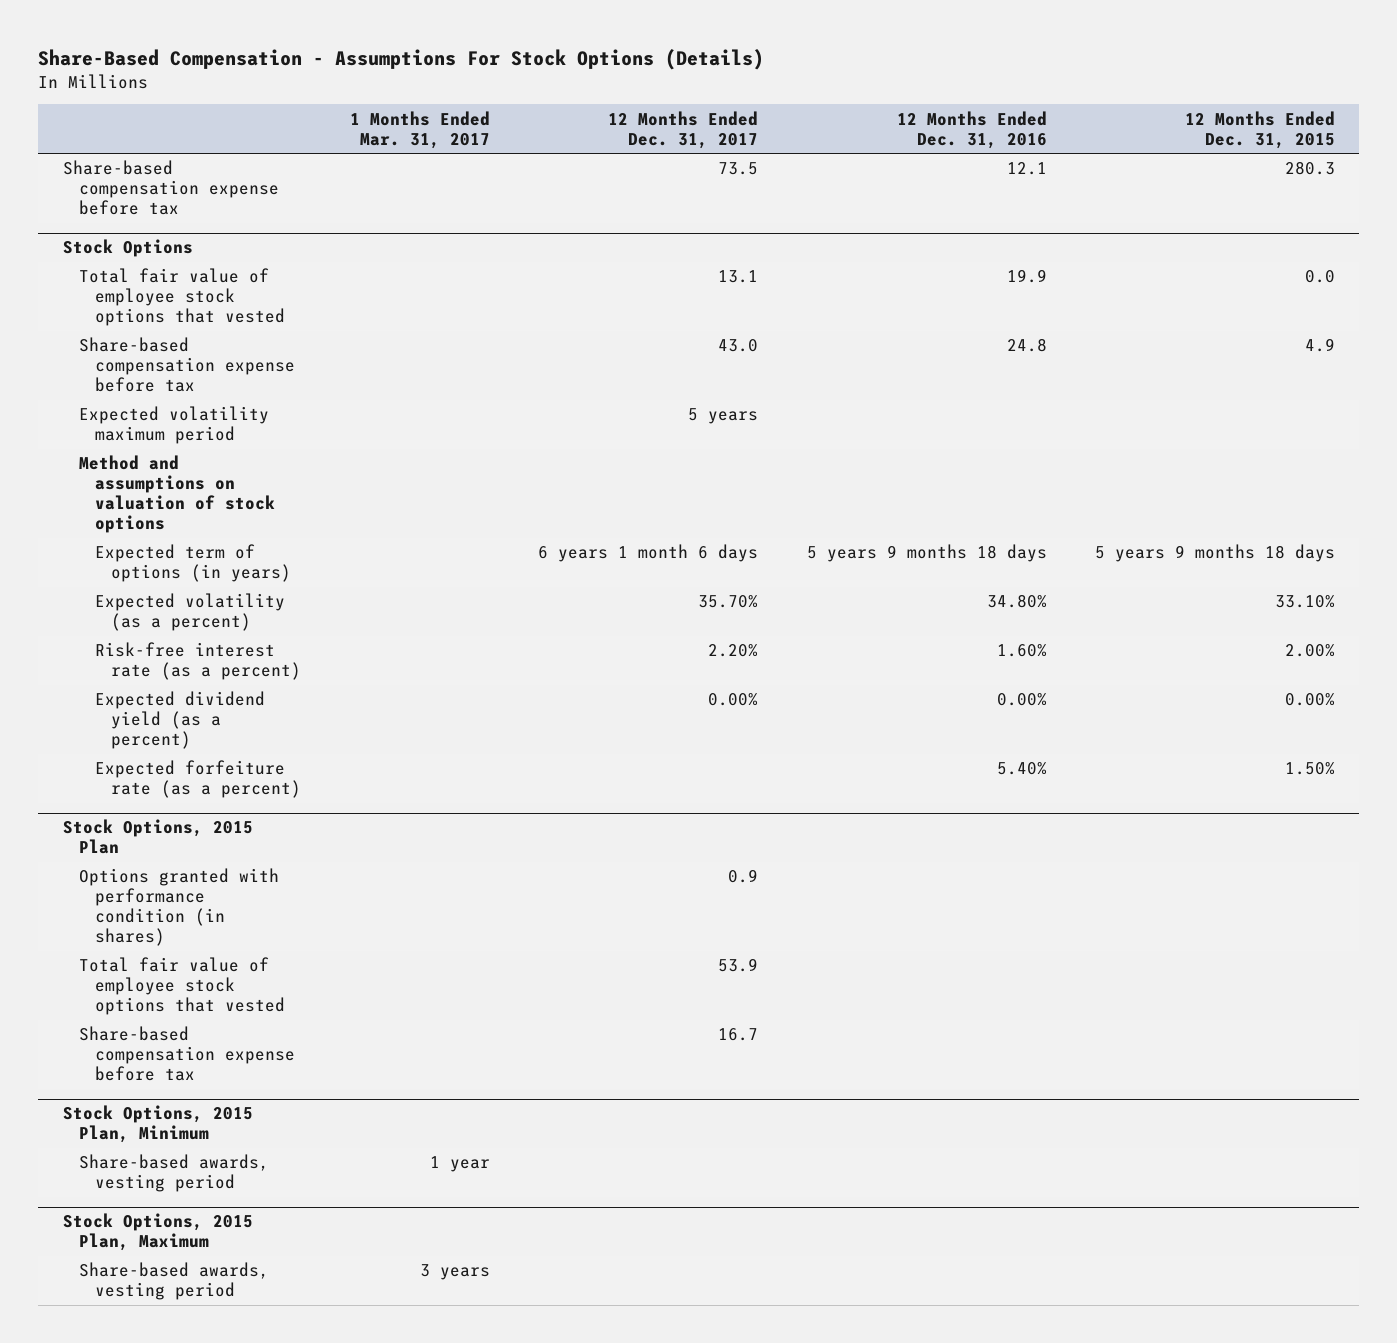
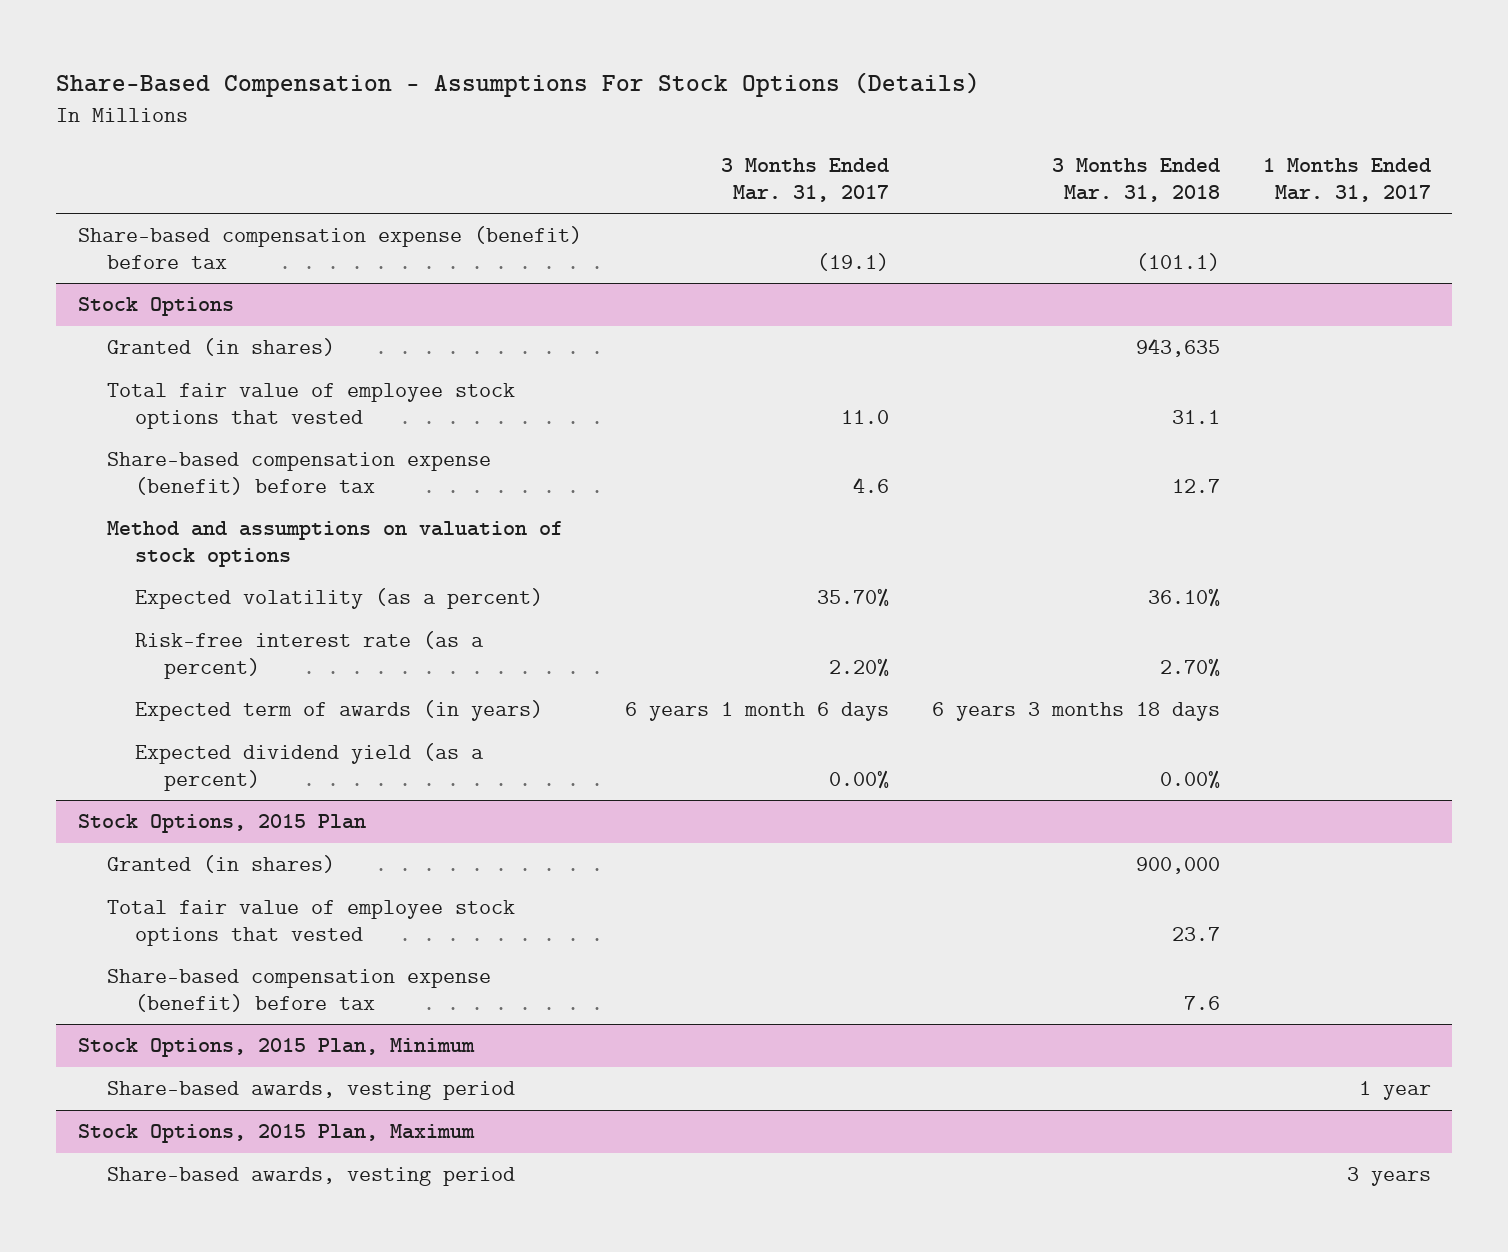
- | 1 Months Ended Mar. 31, 2017 | 12 Months Ended Dec. 31, 2017 | 12 Months Ended Dec. 31, 2016 | 12 Months Ended Dec. 31, 2015
+ | 3 Months Ended Mar. 31, 2017 | 3 Months Ended Mar. 31, 2018 | 1 Months Ended Mar. 31, 2017
- Share-based compensation expense before tax | | 73.5 | 12.1 | 280.3
+ Share-based compensation expense (benefit) before tax | (19.1) | (101.1) |
@ Stock Options
+ Granted (in shares) | | 943,635 |
- Share-based compensation expense before tax | | 43.0 | 24.8 | 4.9
- Expected volatility maximum period | | 5 years | |
+ Share-based compensation expense (benefit) before tax | 4.6 | 12.7 |
- Expected term of options (in years) | | 6 years 1 month 6 days | 5 years 9 months 18 days | 5 years 9 months 18 days
+ Expected term of awards (in years) | 6 years 1 month 6 days | 6 years 3 months 18 days |
- Expected forfeiture rate (as a percent) | | | 5.40% | 1.50%
@ Stock Options, 2015 Plan
- Options granted with performance condition (in shares) | | 0.9 | |
+ Granted (in shares) | | 900,000 |
- Share-based compensation expense before tax | | 16.7 | |
+ Share-based compensation expense (benefit) before tax | | 7.6 |

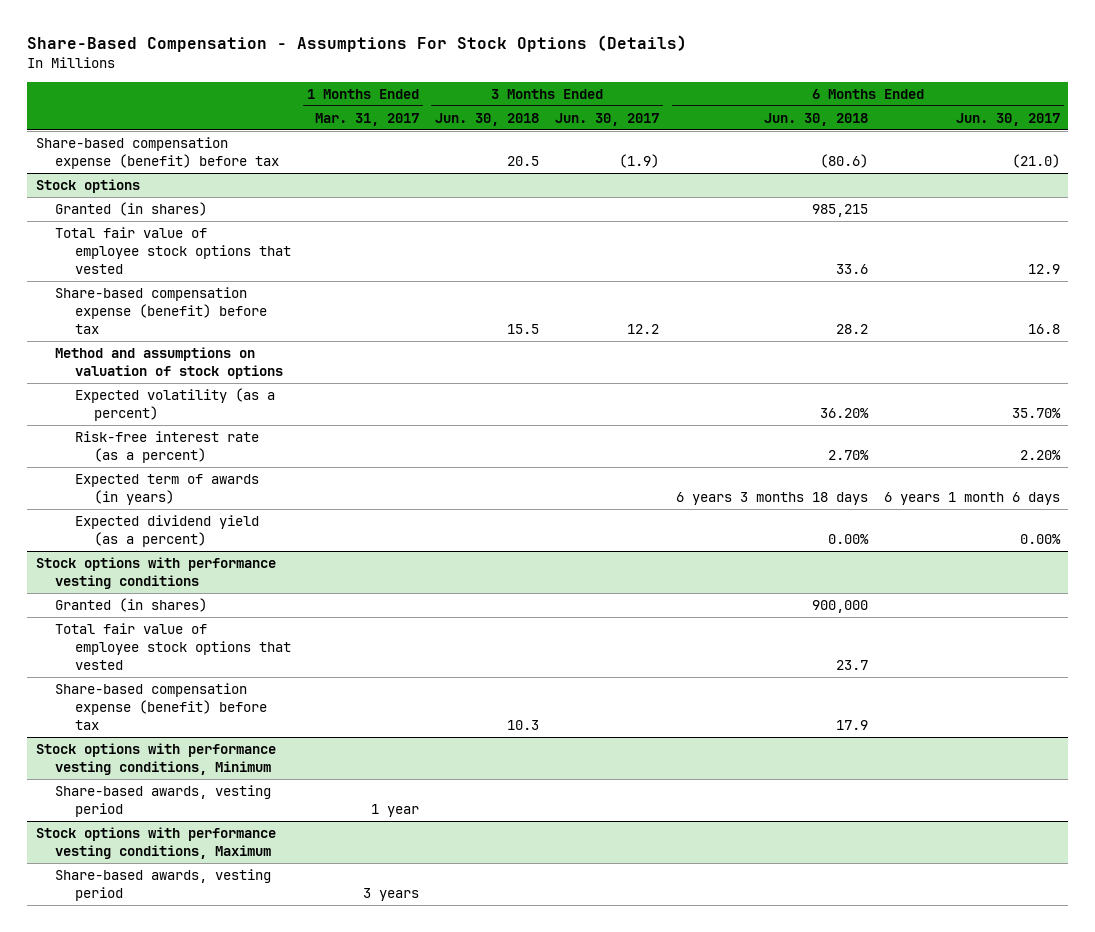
- | 3 Months Ended Mar. 31, 2017 | 3 Months Ended Mar. 31, 2018 | 1 Months Ended Mar. 31, 2017
+ | 1 Months Ended Mar. 31, 2017 | 3 Months Ended Jun. 30, 2018 | 3 Months Ended Jun. 30, 2017 | 6 Months Ended Jun. 30, 2018 | 6 Months Ended Jun. 30, 2017
- Stock Options
+ Stock options
- Stock Options, 2015 Plan
- Granted (in shares) | | 900,000 |
- Total fair value of employee stock options that vested | | 23.7 |
- Share-based compensation expense (benefit) before tax | | 7.6 |
- Stock Options, 2015 Plan, Minimum
+ Stock options with performance vesting conditions
+ Granted (in shares) | | | | 900,000 |
+ Total fair value of employee stock options that vested | | | | 23.7 |
+ Share-based compensation expense (benefit) before tax | | 10.3 | | 17.9 |
+ Stock options with performance vesting conditions, Minimum
- Stock Options, 2015 Plan, Maximum
+ Stock options with performance vesting conditions, Maximum

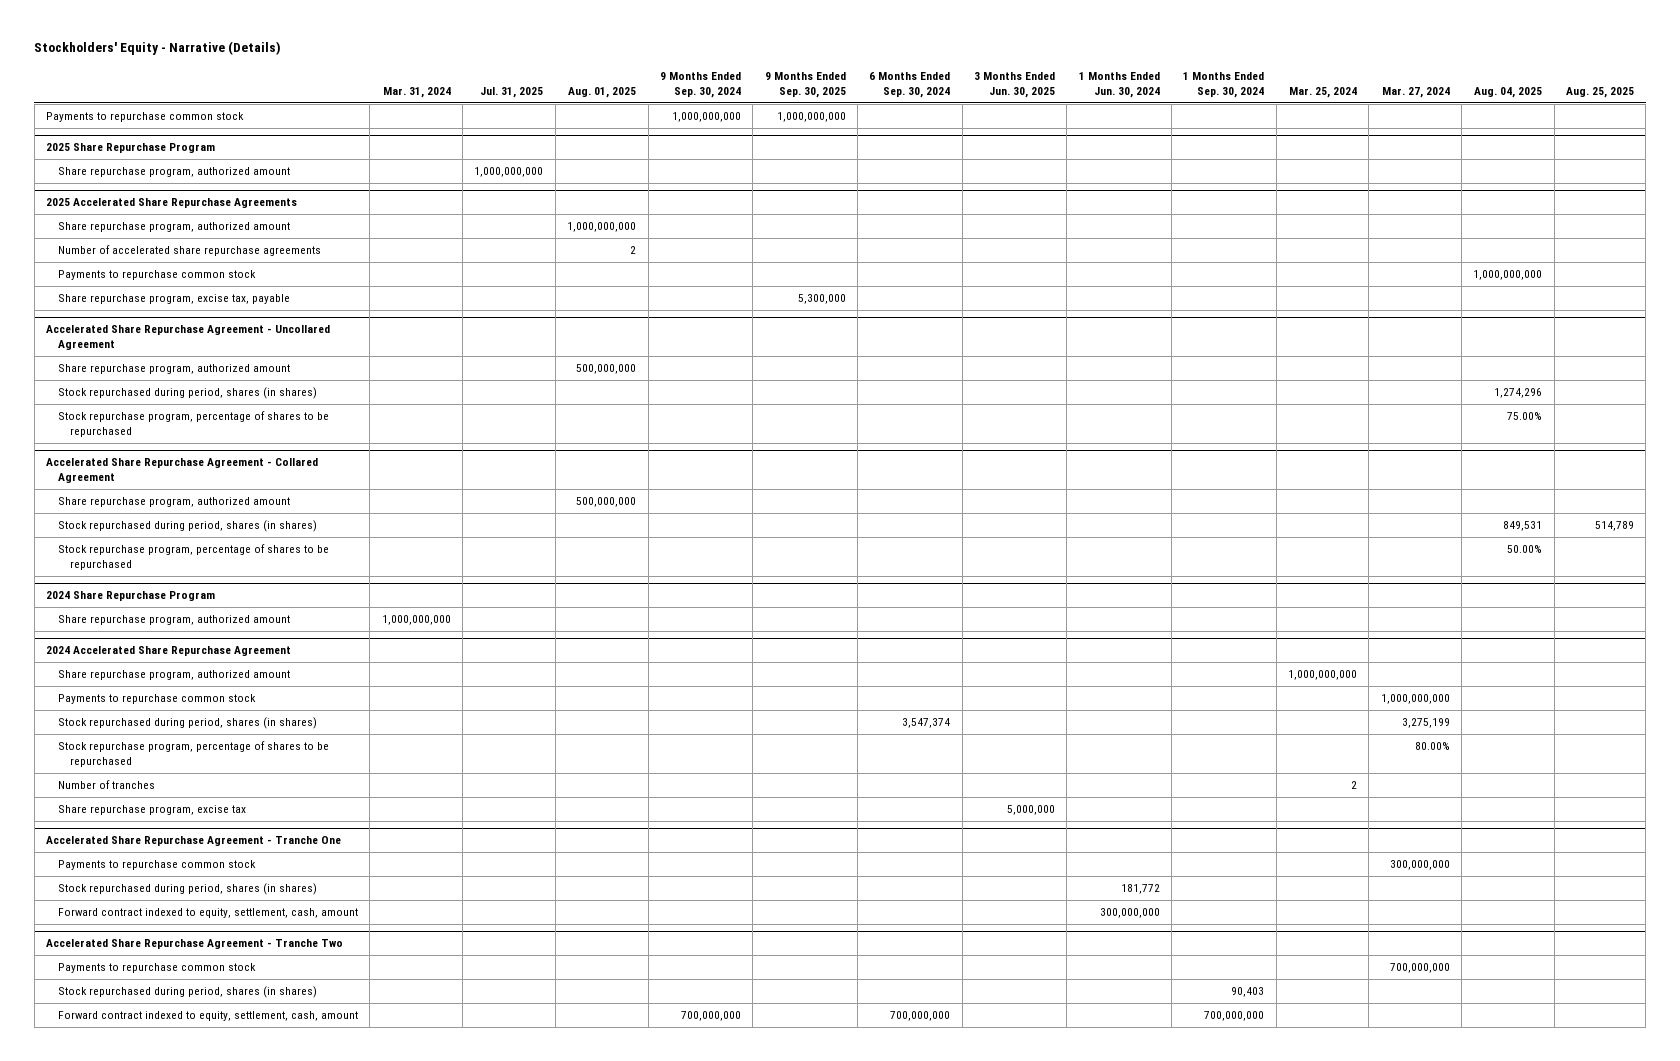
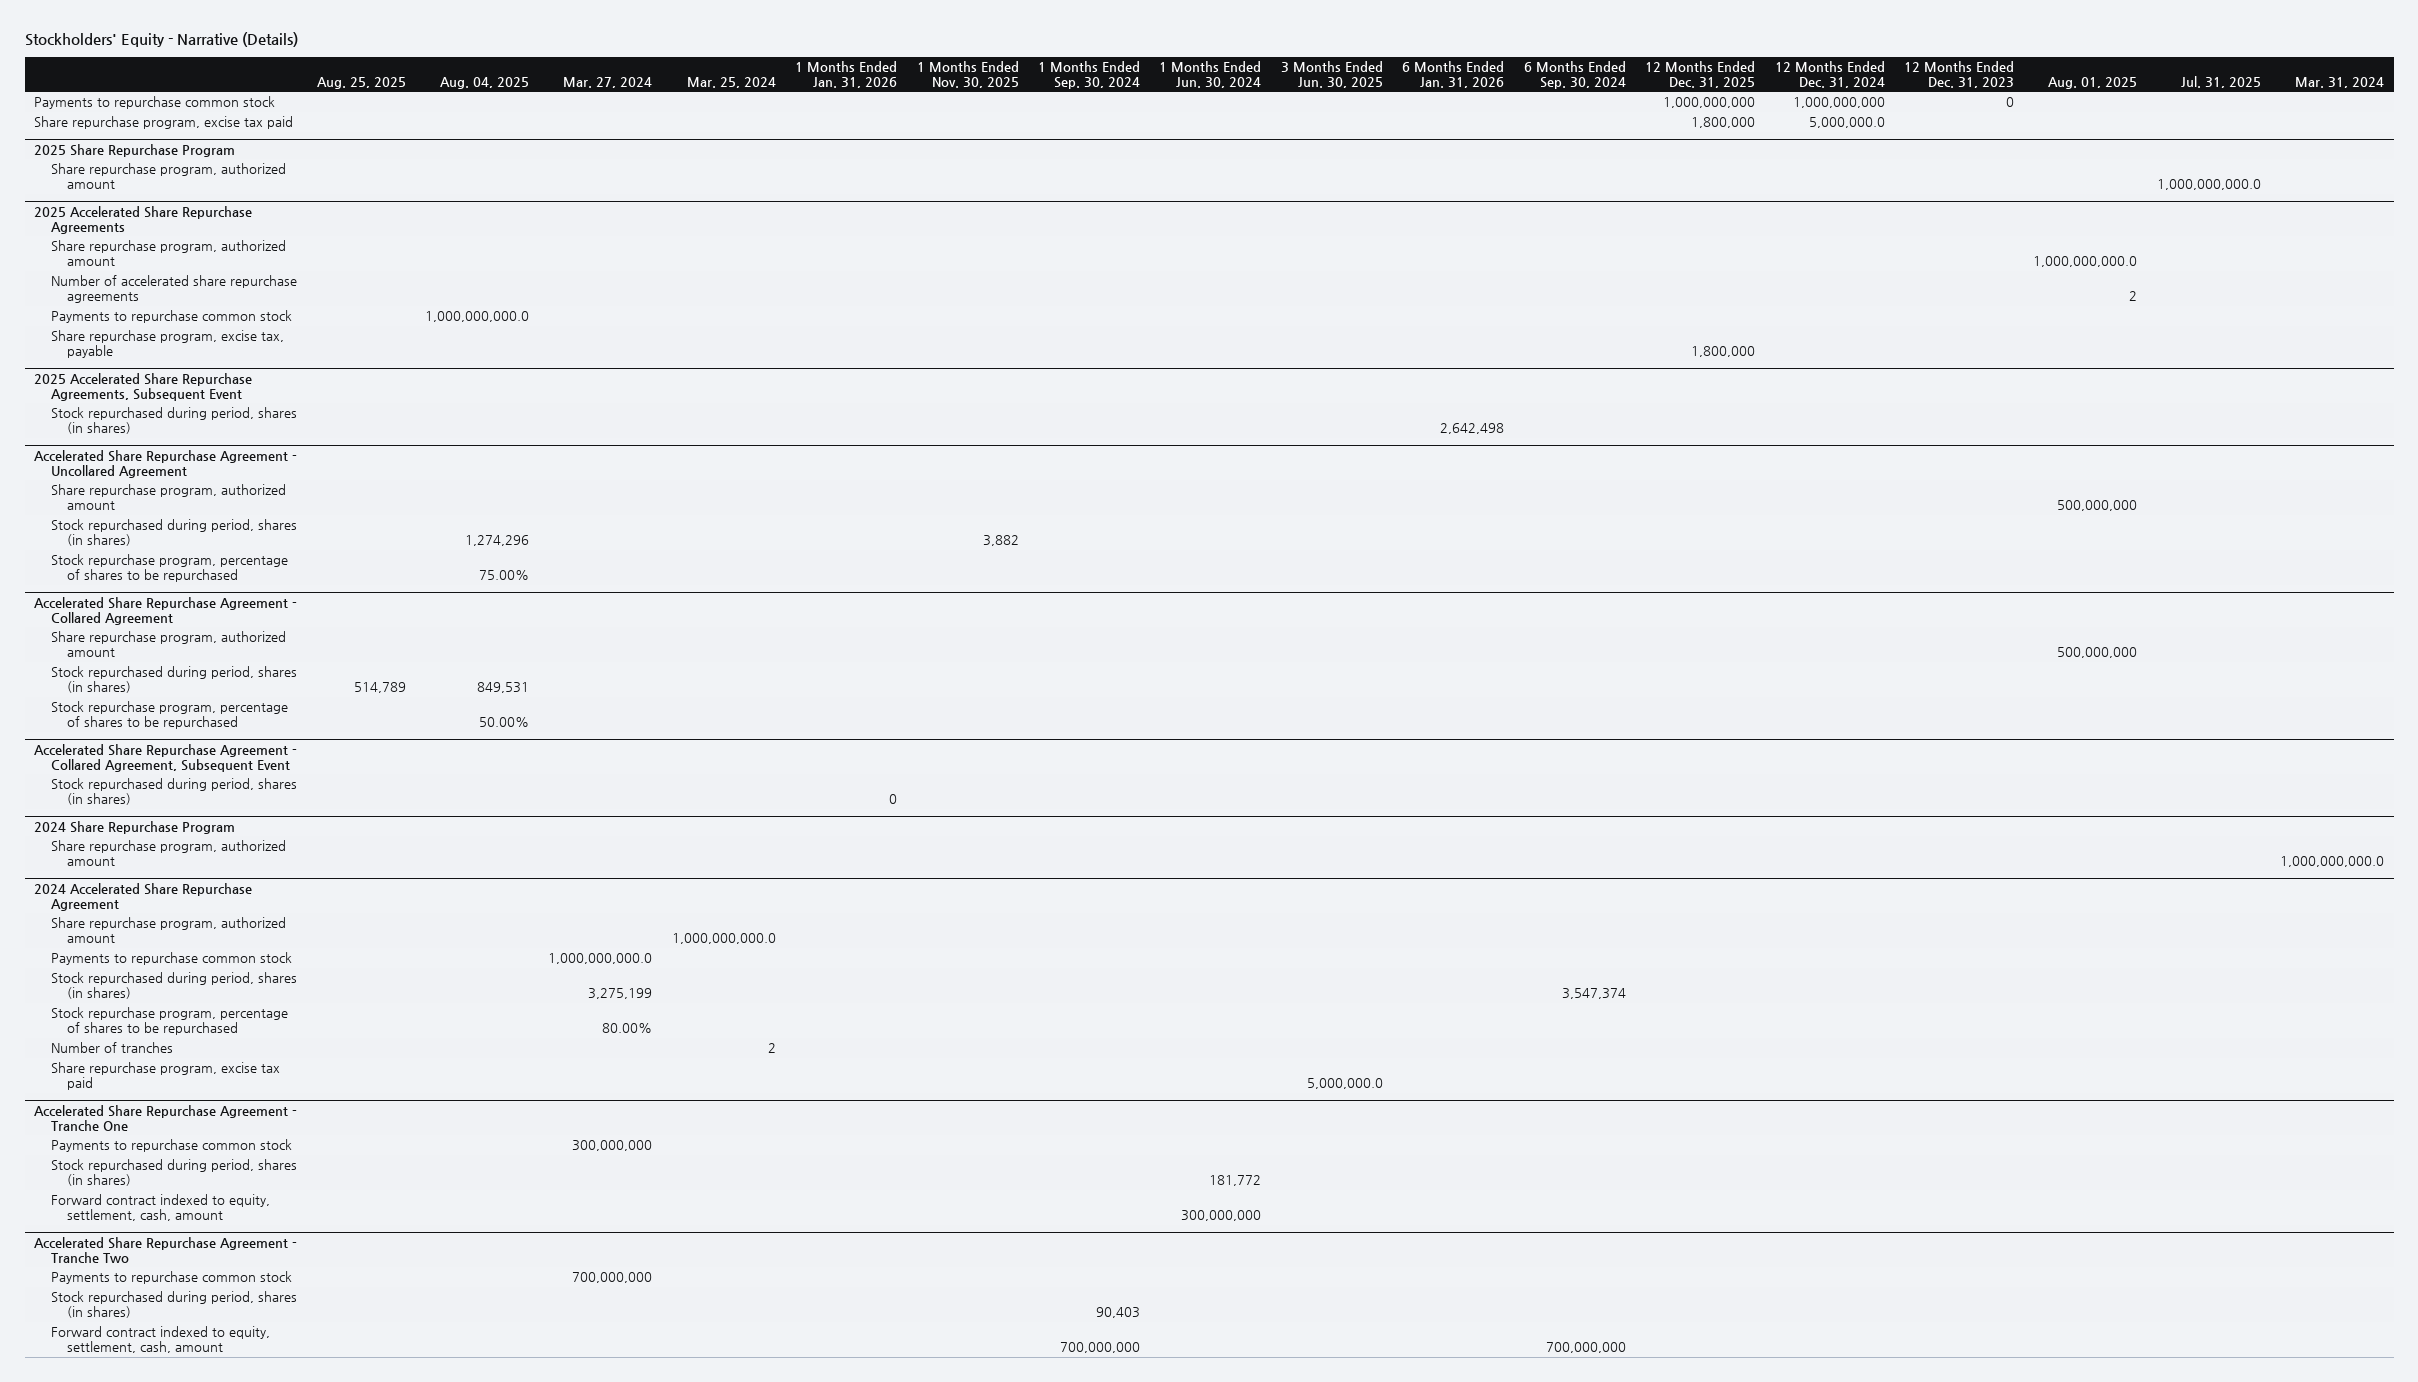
- | Mar. 31, 2024 | Jul. 31, 2025 | Aug. 01, 2025 | 9 Months Ended Sep. 30, 2024 | 9 Months Ended Sep. 30, 2025 | 6 Months Ended Sep. 30, 2024 | 3 Months Ended Jun. 30, 2025 | 1 Months Ended Jun. 30, 2024 | 1 Months Ended Sep. 30, 2024 | Mar. 25, 2024 | Mar. 27, 2024 | Aug. 04, 2025 | Aug. 25, 2025
+ | Aug. 25, 2025 | Aug. 04, 2025 | Mar. 27, 2024 | Mar. 25, 2024 | 1 Months Ended Jan. 31, 2026 | 1 Months Ended Nov. 30, 2025 | 1 Months Ended Sep. 30, 2024 | 1 Months Ended Jun. 30, 2024 | 3 Months Ended Jun. 30, 2025 | 6 Months Ended Jan. 31, 2026 | 6 Months Ended Sep. 30, 2024 | 12 Months Ended Dec. 31, 2025 | 12 Months Ended Dec. 31, 2024 | 12 Months Ended Dec. 31, 2023 | Aug. 01, 2025 | Jul. 31, 2025 | Mar. 31, 2024
+ Share repurchase program, excise tax paid | | | | | | | | | | | | 1,800,000 | 5,000,000.0 | | | |
@ 2025 Share Repurchase Program
- Share repurchase program, authorized amount | | 1,000,000,000 | | | | | | | | | | |
+ Share repurchase program, authorized amount | | | | | | | | | | | | | | | | 1,000,000,000.0 |
@ 2025 Accelerated Share Repurchase Agreements
- Share repurchase program, authorized amount | | | 1,000,000,000 | | | | | | | | | |
+ Share repurchase program, authorized amount | | | | | | | | | | | | | | | 1,000,000,000.0 | |
- Payments to repurchase common stock | | | | | | | | | | | | 1,000,000,000 |
+ Payments to repurchase common stock | | 1,000,000,000.0 | | | | | | | | | | | | | | |
+ 2025 Accelerated Share Repurchase Agreements, Subsequent Event
+ Stock repurchased during period, shares (in shares) | | | | | | | | | | 2,642,498 | | | | | | |
+ Accelerated Share Repurchase Agreement - Collared Agreement, Subsequent Event
+ Stock repurchased during period, shares (in shares) | | | | | 0 | | | | | | | | | | | |
@ 2024 Share Repurchase Program
- Share repurchase program, authorized amount | 1,000,000,000 | | | | | | | | | | | |
+ Share repurchase program, authorized amount | | | | | | | | | | | | | | | | | 1,000,000,000.0
@ 2024 Accelerated Share Repurchase Agreement
- Share repurchase program, authorized amount | | | | | | | | | | 1,000,000,000 | | |
- Payments to repurchase common stock | | | | | | | | | | | 1,000,000,000 | |
+ Share repurchase program, authorized amount | | | | 1,000,000,000.0 | | | | | | | | | | | | |
+ Payments to repurchase common stock | | | 1,000,000,000.0 | | | | | | | | | | | | | |
- Share repurchase program, excise tax | | | | | | | 5,000,000 | | | | | |
+ Share repurchase program, excise tax paid | | | | | | | | | 5,000,000.0 | | | | | | | |

